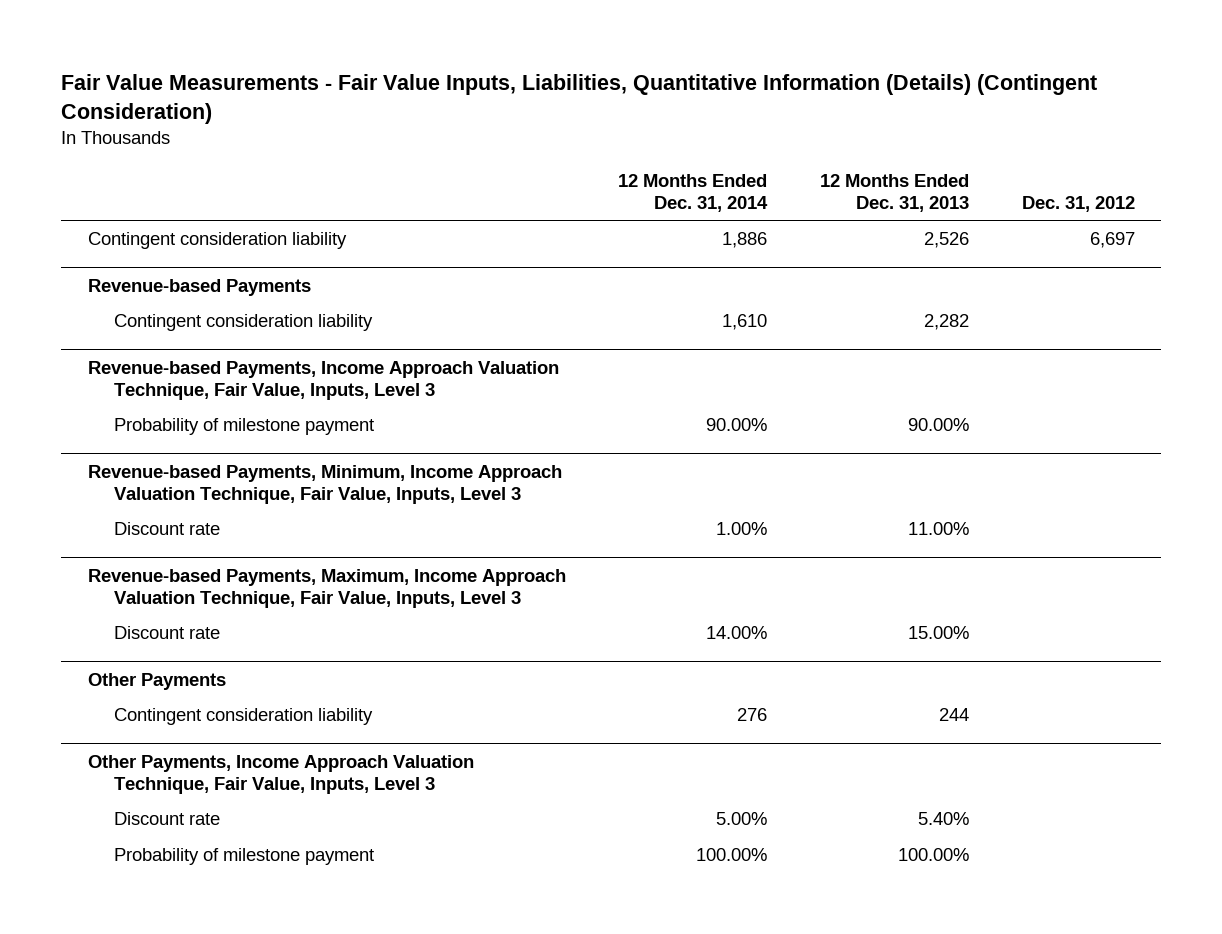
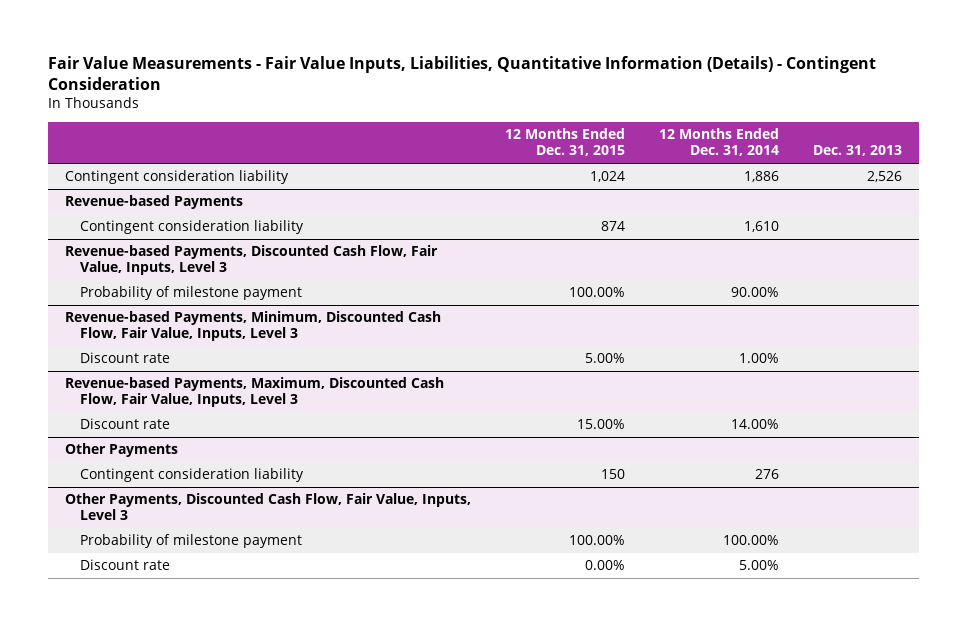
- Fair Value Measurements - Fair Value Inputs, Liabilities, Quantitative Information (Details) (Contingent Consideration)
+ Fair Value Measurements - Fair Value Inputs, Liabilities, Quantitative Information (Details) - Contingent Consideration
- | 12 Months Ended Dec. 31, 2014 | 12 Months Ended Dec. 31, 2013 | Dec. 31, 2012
+ | 12 Months Ended Dec. 31, 2015 | 12 Months Ended Dec. 31, 2014 | Dec. 31, 2013
- Revenue-based Payments, Income Approach Valuation Technique, Fair Value, Inputs, Level 3
+ Revenue-based Payments, Discounted Cash Flow, Fair Value, Inputs, Level 3
- Revenue-based Payments, Minimum, Income Approach Valuation Technique, Fair Value, Inputs, Level 3
+ Revenue-based Payments, Minimum, Discounted Cash Flow, Fair Value, Inputs, Level 3
- Revenue-based Payments, Maximum, Income Approach Valuation Technique, Fair Value, Inputs, Level 3
+ Revenue-based Payments, Maximum, Discounted Cash Flow, Fair Value, Inputs, Level 3
- Other Payments, Income Approach Valuation Technique, Fair Value, Inputs, Level 3
- Discount rate | 5.00% | 5.40% |
+ Other Payments, Discounted Cash Flow, Fair Value, Inputs, Level 3
+ Discount rate | 0.00% | 5.00% |

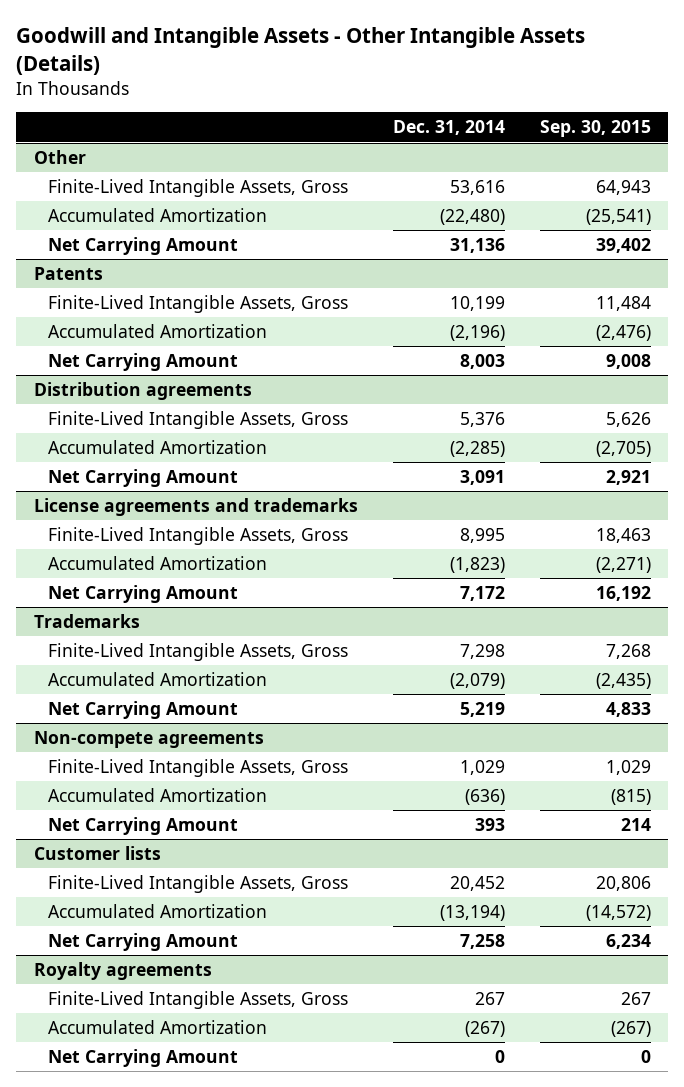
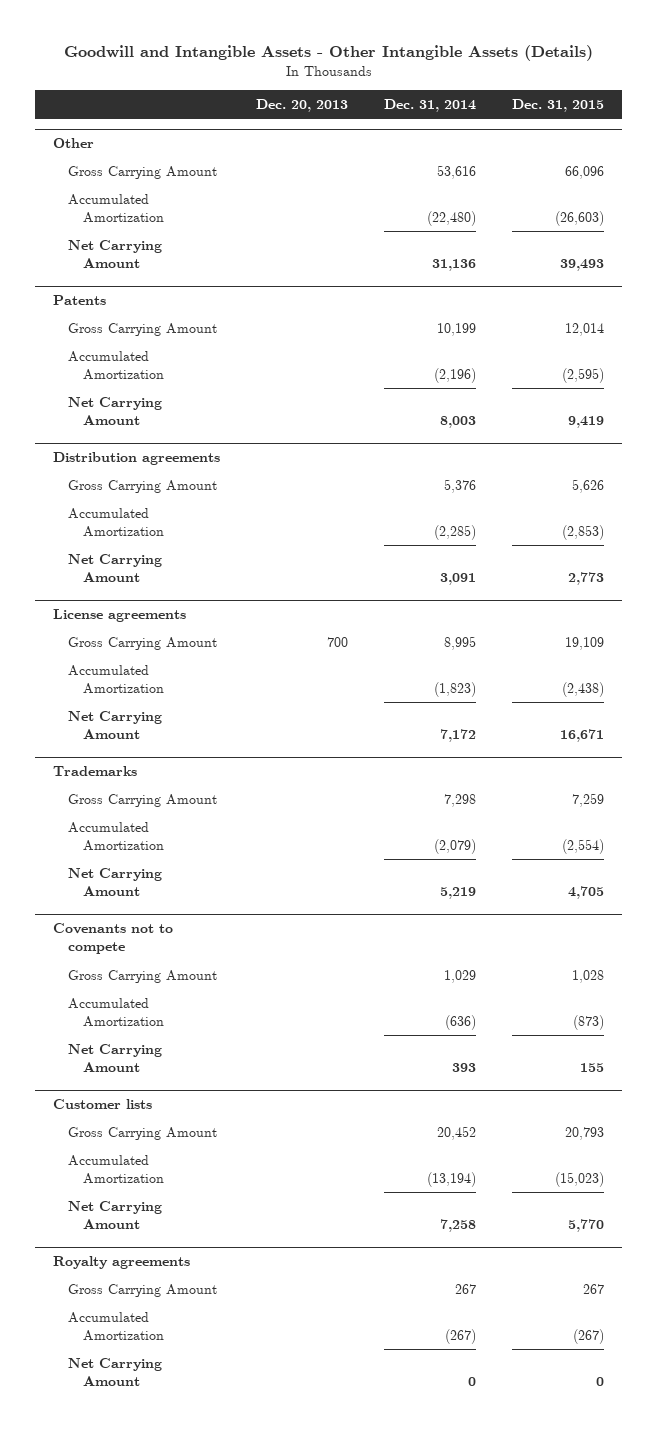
- | Dec. 31, 2014 | Sep. 30, 2015
+ | Dec. 20, 2013 | Dec. 31, 2014 | Dec. 31, 2015
@ Other
- Finite-Lived Intangible Assets, Gross | 53,616 | 64,943
+ Gross Carrying Amount | | 53,616 | 66,096
@ Patents
- Finite-Lived Intangible Assets, Gross | 10,199 | 11,484
+ Gross Carrying Amount | | 10,199 | 12,014
@ Distribution agreements
- Finite-Lived Intangible Assets, Gross | 5,376 | 5,626
+ Gross Carrying Amount | | 5,376 | 5,626
- License agreements and trademarks
- Finite-Lived Intangible Assets, Gross | 8,995 | 18,463
+ License agreements
+ Gross Carrying Amount | 700 | 8,995 | 19,109
@ Trademarks
- Finite-Lived Intangible Assets, Gross | 7,298 | 7,268
+ Gross Carrying Amount | | 7,298 | 7,259
- Non-compete agreements
- Finite-Lived Intangible Assets, Gross | 1,029 | 1,029
+ Covenants not to compete
+ Gross Carrying Amount | | 1,029 | 1,028
@ Customer lists
- Finite-Lived Intangible Assets, Gross | 20,452 | 20,806
+ Gross Carrying Amount | | 20,452 | 20,793
@ Royalty agreements
- Finite-Lived Intangible Assets, Gross | 267 | 267
+ Gross Carrying Amount | | 267 | 267

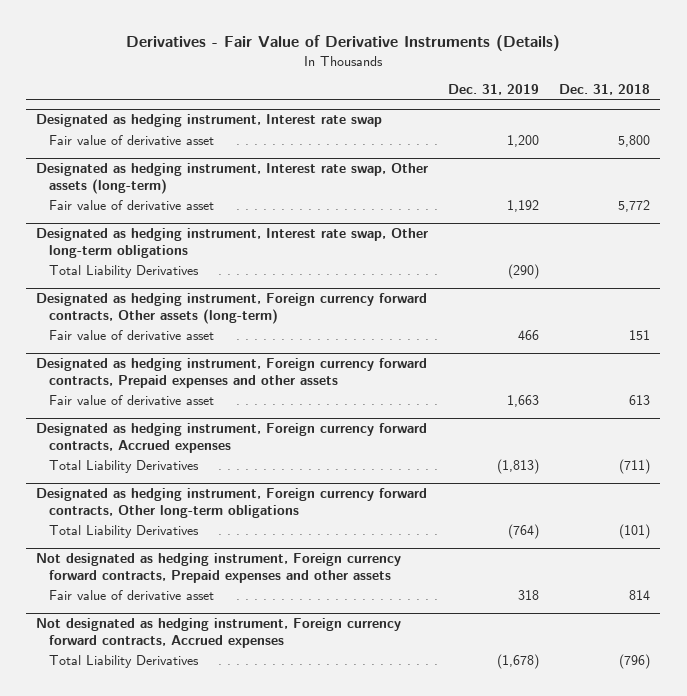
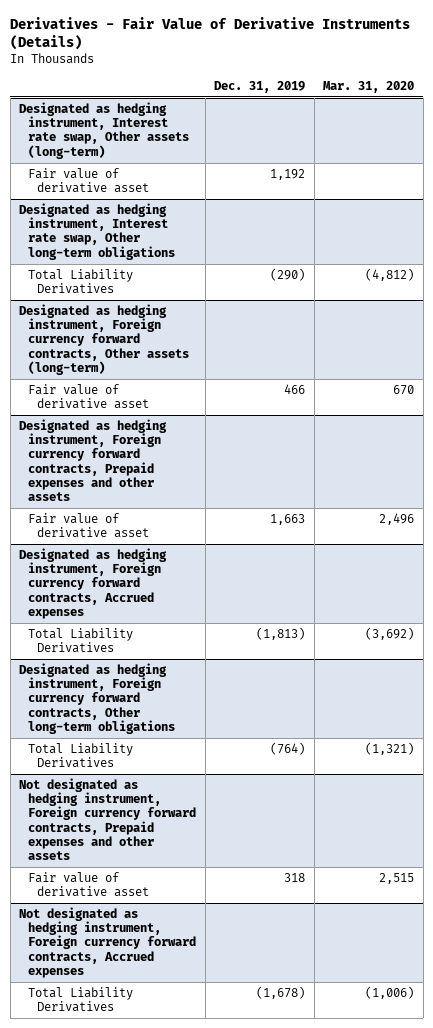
- | Dec. 31, 2019 | Dec. 31, 2018
+ | Dec. 31, 2019 | Mar. 31, 2020
- Designated as hedging instrument, Interest rate swap
- Fair value of derivative asset | 1,200 | 5,800

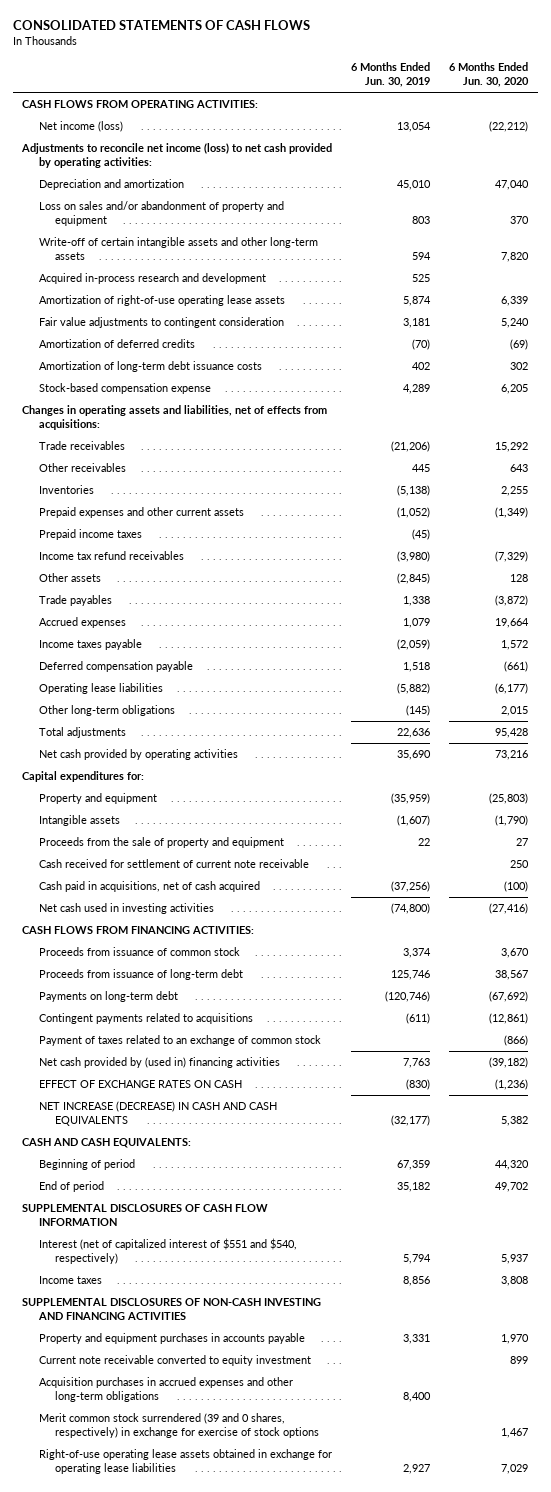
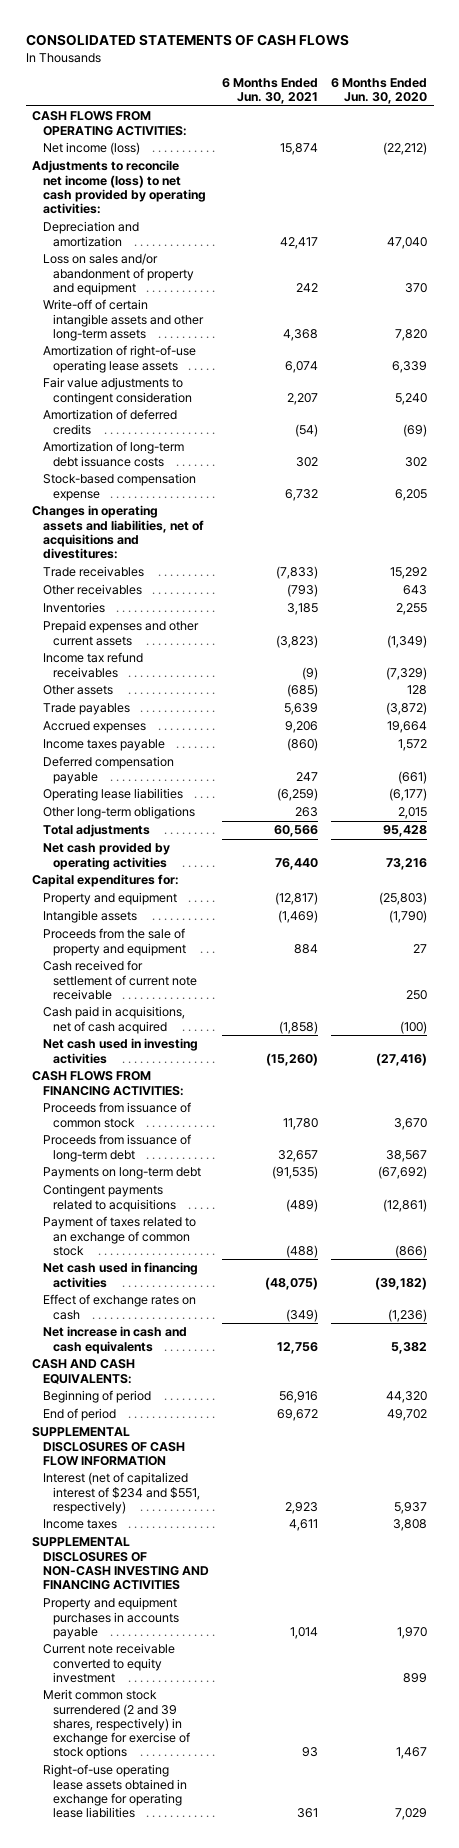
- | 6 Months Ended Jun. 30, 2019 | 6 Months Ended Jun. 30, 2020
+ | 6 Months Ended Jun. 30, 2021 | 6 Months Ended Jun. 30, 2020
- Acquired in-process research and development | 525 |
- Changes in operating assets and liabilities, net of effects from acquisitions:
+ Changes in operating assets and liabilities, net of acquisitions and divestitures:
- Prepaid income taxes | (45) |
- Net cash provided by (used in) financing activities | 7,763 | (39,182)
- EFFECT OF EXCHANGE RATES ON CASH | (830) | (1,236)
- NET INCREASE (DECREASE) IN CASH AND CASH EQUIVALENTS | (32,177) | 5,382
+ Net cash used in financing activities | (48,075) | (39,182)
+ Effect of exchange rates on cash | (349) | (1,236)
+ Net increase in cash and cash equivalents | 12,756 | 5,382
- Interest (net of capitalized interest of $551 and $540, respectively) | 5,794 | 5,937
+ Interest (net of capitalized interest of $234 and $551, respectively) | 2,923 | 5,937
- Acquisition purchases in accrued expenses and other long-term obligations | 8,400 |
- Merit common stock surrendered (39 and 0 shares, respectively) in exchange for exercise of stock options | | 1,467
+ Merit common stock surrendered (2 and 39 shares, respectively) in exchange for exercise of stock options | 93 | 1,467

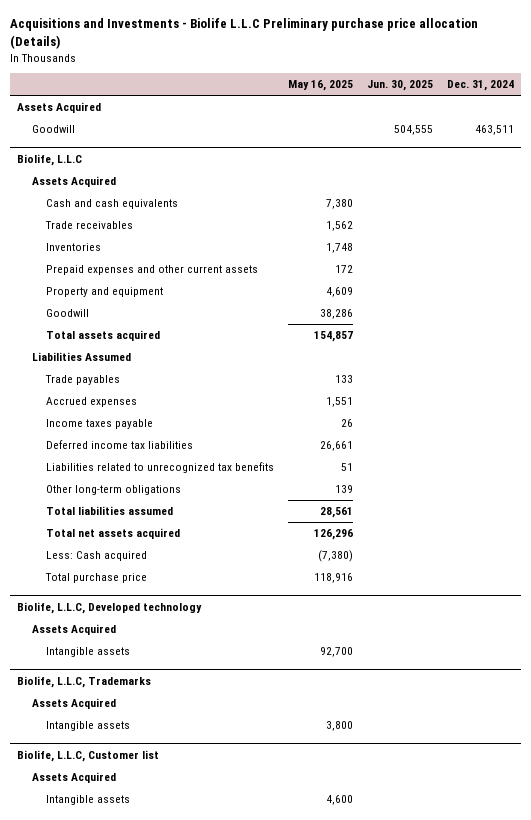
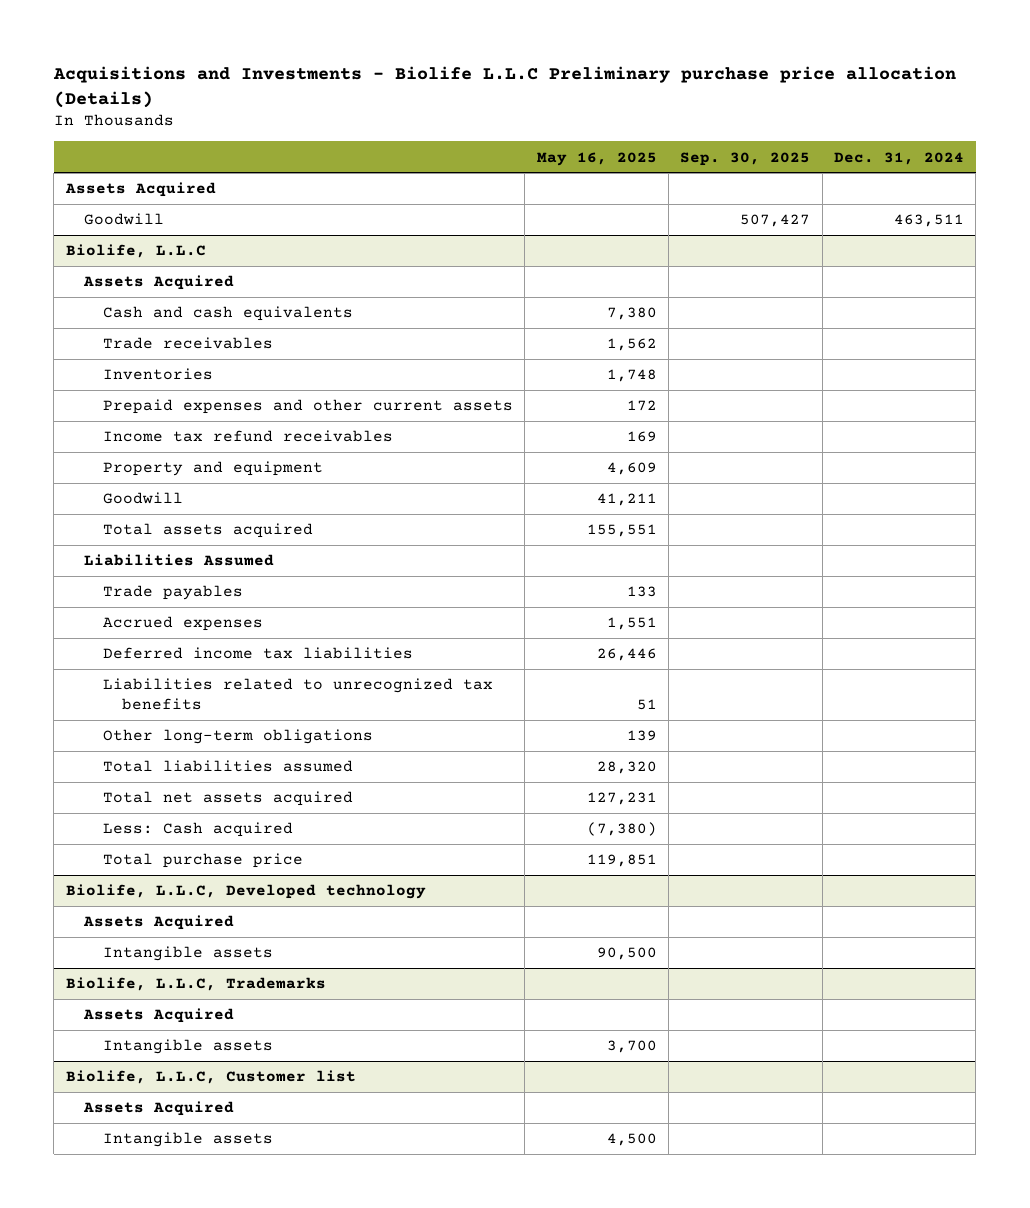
- | May 16, 2025 | Jun. 30, 2025 | Dec. 31, 2024
+ | May 16, 2025 | Sep. 30, 2025 | Dec. 31, 2024
@ Biolife, L.L.C
+ Income tax refund receivables | 169 | |
- Goodwill | 38,286 | |
- Total assets acquired | 154,857 | |
+ Goodwill | 41,211 | |
+ Total assets acquired | 155,551 | |
- Income taxes payable | 26 | |
- Deferred income tax liabilities | 26,661 | |
+ Deferred income tax liabilities | 26,446 | |
- Total liabilities assumed | 28,561 | |
- Total net assets acquired | 126,296 | |
+ Total liabilities assumed | 28,320 | |
+ Total net assets acquired | 127,231 | |
- Total purchase price | 118,916 | |
+ Total purchase price | 119,851 | |
@ Biolife, L.L.C, Developed technology
- Intangible assets | 92,700 | |
+ Intangible assets | 90,500 | |
@ Biolife, L.L.C, Trademarks
- Intangible assets | 3,800 | |
+ Intangible assets | 3,700 | |
@ Biolife, L.L.C, Customer list
- Intangible assets | 4,600 | |
+ Intangible assets | 4,500 | |

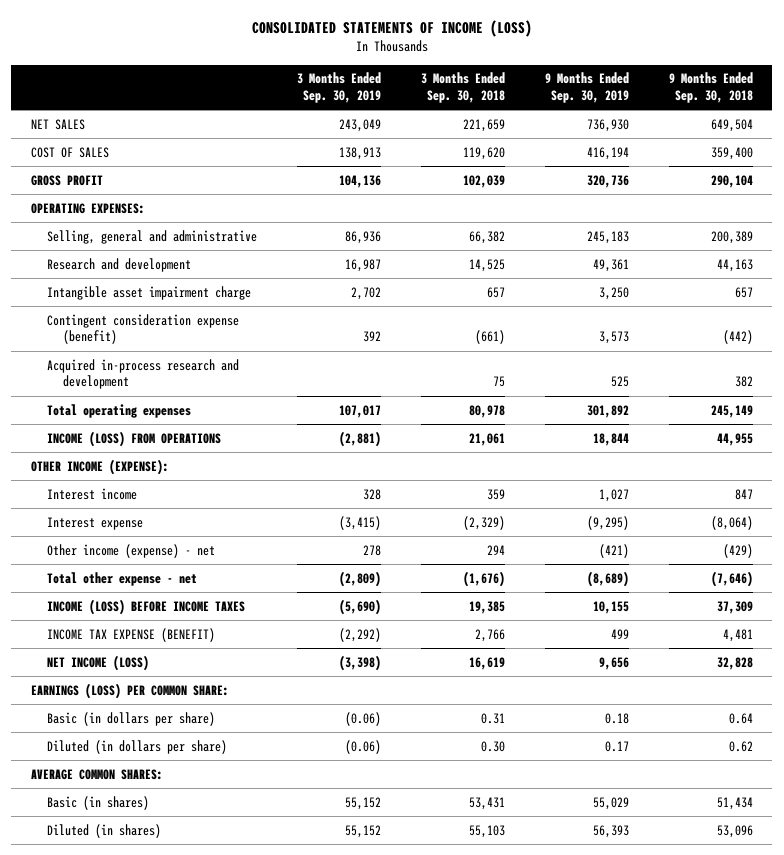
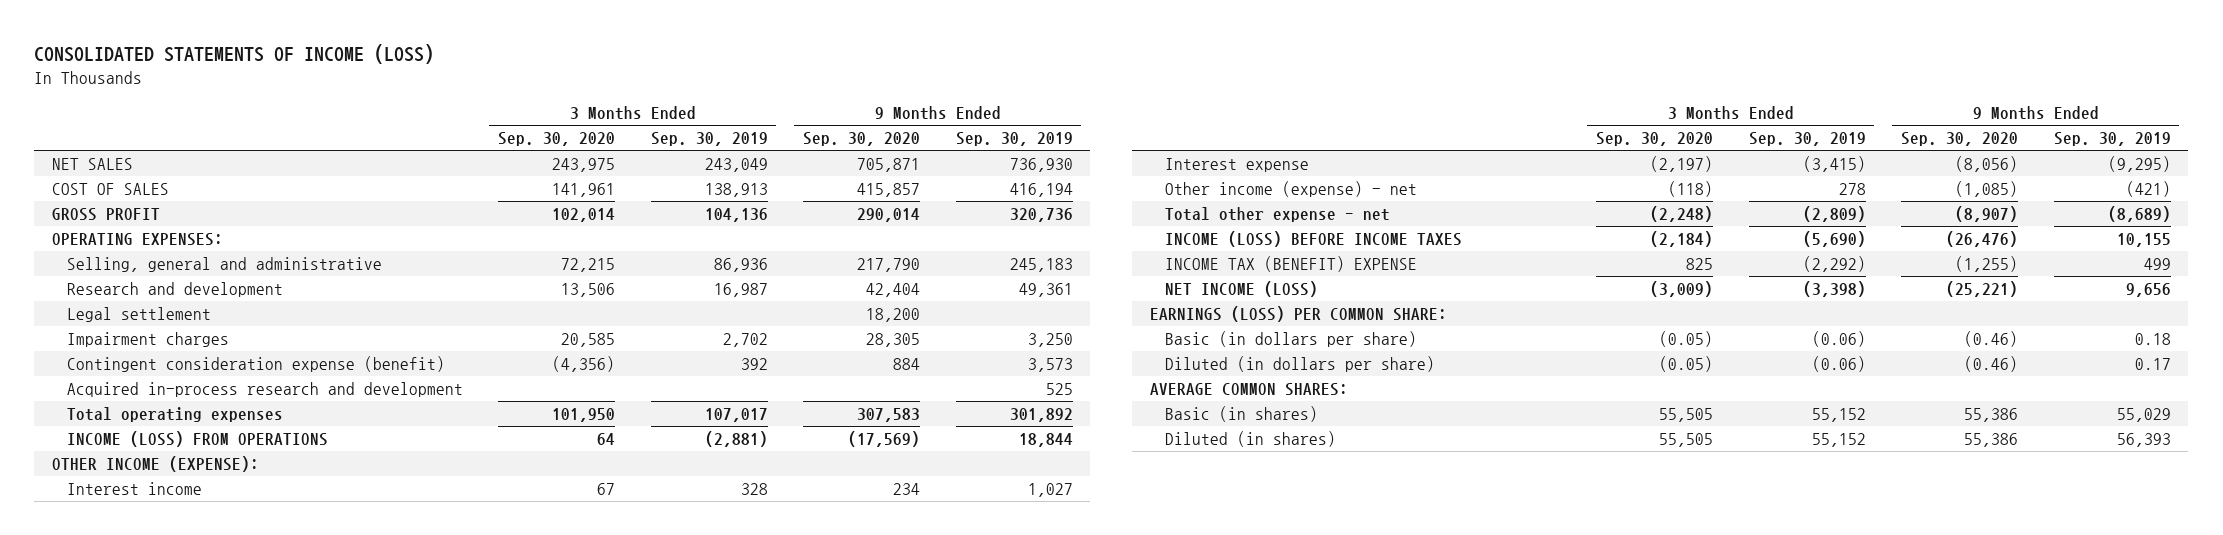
- | 3 Months Ended Sep. 30, 2019 | 3 Months Ended Sep. 30, 2018 | 9 Months Ended Sep. 30, 2019 | 9 Months Ended Sep. 30, 2018
+ | 3 Months Ended Sep. 30, 2020 | 3 Months Ended Sep. 30, 2019 | 9 Months Ended Sep. 30, 2020 | 9 Months Ended Sep. 30, 2019
- Intangible asset impairment charge | 2,702 | 657 | 3,250 | 657
+ Legal settlement | | | 18,200 |
+ Impairment charges | 20,585 | 2,702 | 28,305 | 3,250
- INCOME TAX EXPENSE (BENEFIT) | (2,292) | 2,766 | 499 | 4,481
+ INCOME TAX (BENEFIT) EXPENSE | 825 | (2,292) | (1,255) | 499

